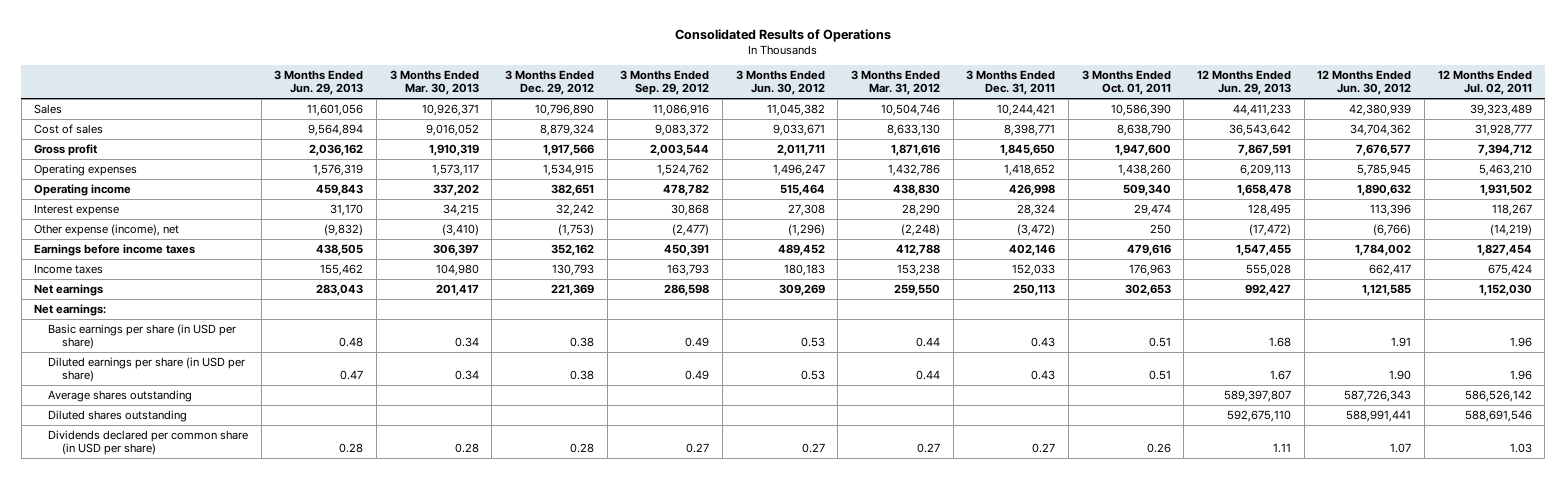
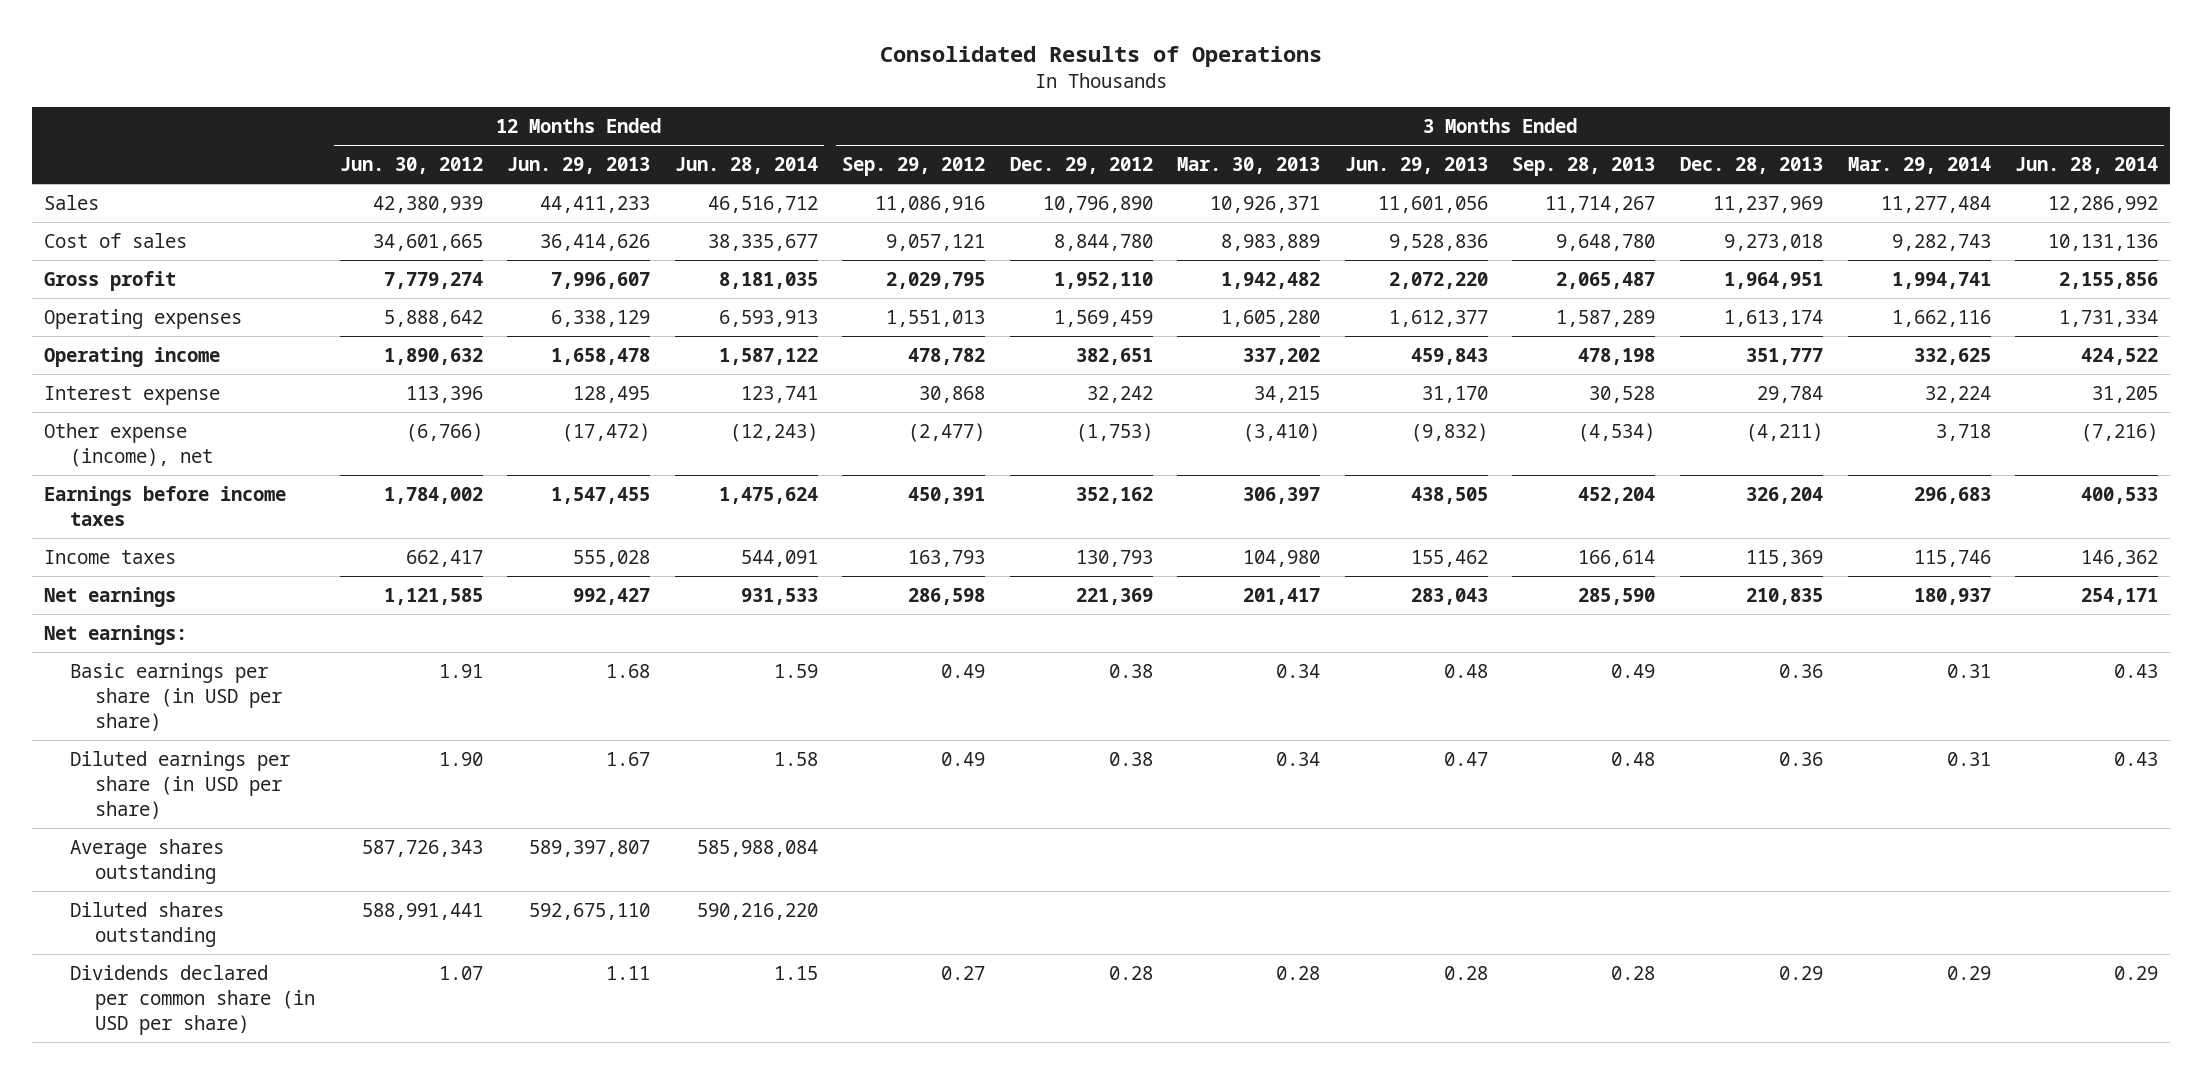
- | 3 Months Ended Jun. 29, 2013 | 3 Months Ended Mar. 30, 2013 | 3 Months Ended Dec. 29, 2012 | 3 Months Ended Sep. 29, 2012 | 3 Months Ended Jun. 30, 2012 | 3 Months Ended Mar. 31, 2012 | 3 Months Ended Dec. 31, 2011 | 3 Months Ended Oct. 01, 2011 | 12 Months Ended Jun. 29, 2013 | 12 Months Ended Jun. 30, 2012 | 12 Months Ended Jul. 02, 2011
+ | 12 Months Ended Jun. 30, 2012 | 12 Months Ended Jun. 29, 2013 | 12 Months Ended Jun. 28, 2014 | 3 Months Ended Sep. 29, 2012 | 3 Months Ended Dec. 29, 2012 | 3 Months Ended Mar. 30, 2013 | 3 Months Ended Jun. 29, 2013 | 3 Months Ended Sep. 28, 2013 | 3 Months Ended Dec. 28, 2013 | 3 Months Ended Mar. 29, 2014 | 3 Months Ended Jun. 28, 2014
- Cost of sales | 9,564,894 | 9,016,052 | 8,879,324 | 9,083,372 | 9,033,671 | 8,633,130 | 8,398,771 | 8,638,790 | 36,543,642 | 34,704,362 | 31,928,777
- Gross profit | 2,036,162 | 1,910,319 | 1,917,566 | 2,003,544 | 2,011,711 | 1,871,616 | 1,845,650 | 1,947,600 | 7,867,591 | 7,676,577 | 7,394,712
- Operating expenses | 1,576,319 | 1,573,117 | 1,534,915 | 1,524,762 | 1,496,247 | 1,432,786 | 1,418,652 | 1,438,260 | 6,209,113 | 5,785,945 | 5,463,210
+ Cost of sales | 34,601,665 | 36,414,626 | 38,335,677 | 9,057,121 | 8,844,780 | 8,983,889 | 9,528,836 | 9,648,780 | 9,273,018 | 9,282,743 | 10,131,136
+ Gross profit | 7,779,274 | 7,996,607 | 8,181,035 | 2,029,795 | 1,952,110 | 1,942,482 | 2,072,220 | 2,065,487 | 1,964,951 | 1,994,741 | 2,155,856
+ Operating expenses | 5,888,642 | 6,338,129 | 6,593,913 | 1,551,013 | 1,569,459 | 1,605,280 | 1,612,377 | 1,587,289 | 1,613,174 | 1,662,116 | 1,731,334

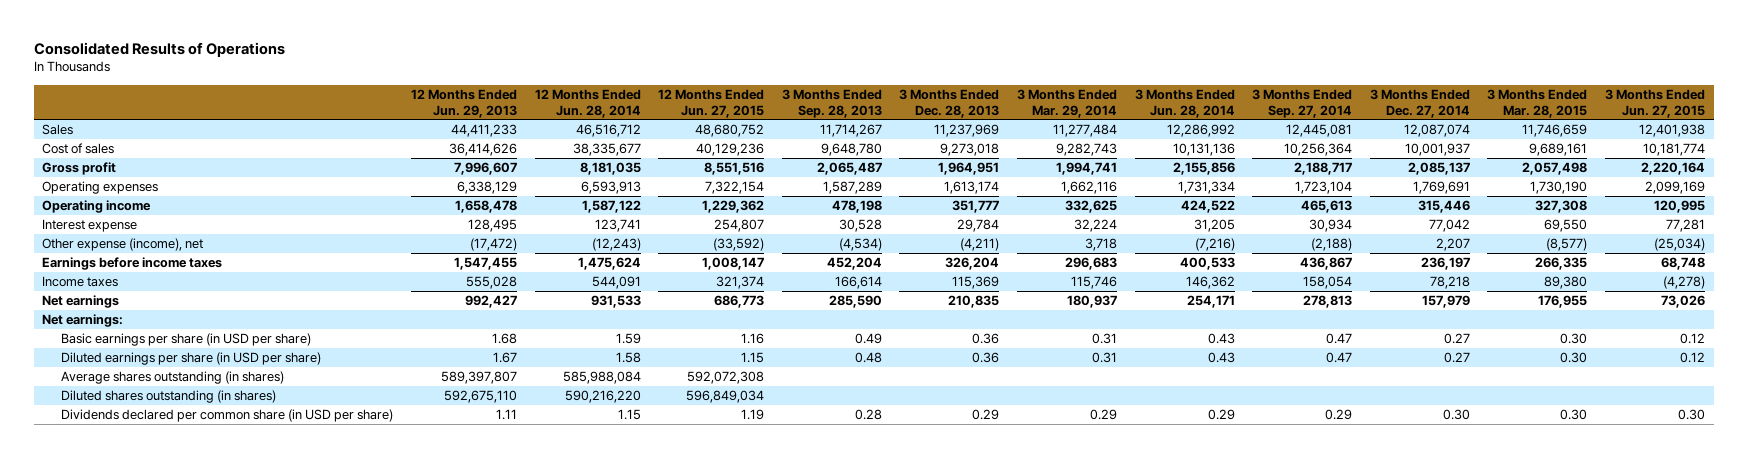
- | 12 Months Ended Jun. 30, 2012 | 12 Months Ended Jun. 29, 2013 | 12 Months Ended Jun. 28, 2014 | 3 Months Ended Sep. 29, 2012 | 3 Months Ended Dec. 29, 2012 | 3 Months Ended Mar. 30, 2013 | 3 Months Ended Jun. 29, 2013 | 3 Months Ended Sep. 28, 2013 | 3 Months Ended Dec. 28, 2013 | 3 Months Ended Mar. 29, 2014 | 3 Months Ended Jun. 28, 2014
+ | 12 Months Ended Jun. 29, 2013 | 12 Months Ended Jun. 28, 2014 | 12 Months Ended Jun. 27, 2015 | 3 Months Ended Sep. 28, 2013 | 3 Months Ended Dec. 28, 2013 | 3 Months Ended Mar. 29, 2014 | 3 Months Ended Jun. 28, 2014 | 3 Months Ended Sep. 27, 2014 | 3 Months Ended Dec. 27, 2014 | 3 Months Ended Mar. 28, 2015 | 3 Months Ended Jun. 27, 2015
- Average shares outstanding | 587,726,343 | 589,397,807 | 585,988,084 | | | | | | | |
- Diluted shares outstanding | 588,991,441 | 592,675,110 | 590,216,220 | | | | | | | |
+ Average shares outstanding (in shares) | 589,397,807 | 585,988,084 | 592,072,308 | | | | | | | |
+ Diluted shares outstanding (in shares) | 592,675,110 | 590,216,220 | 596,849,034 | | | | | | | |

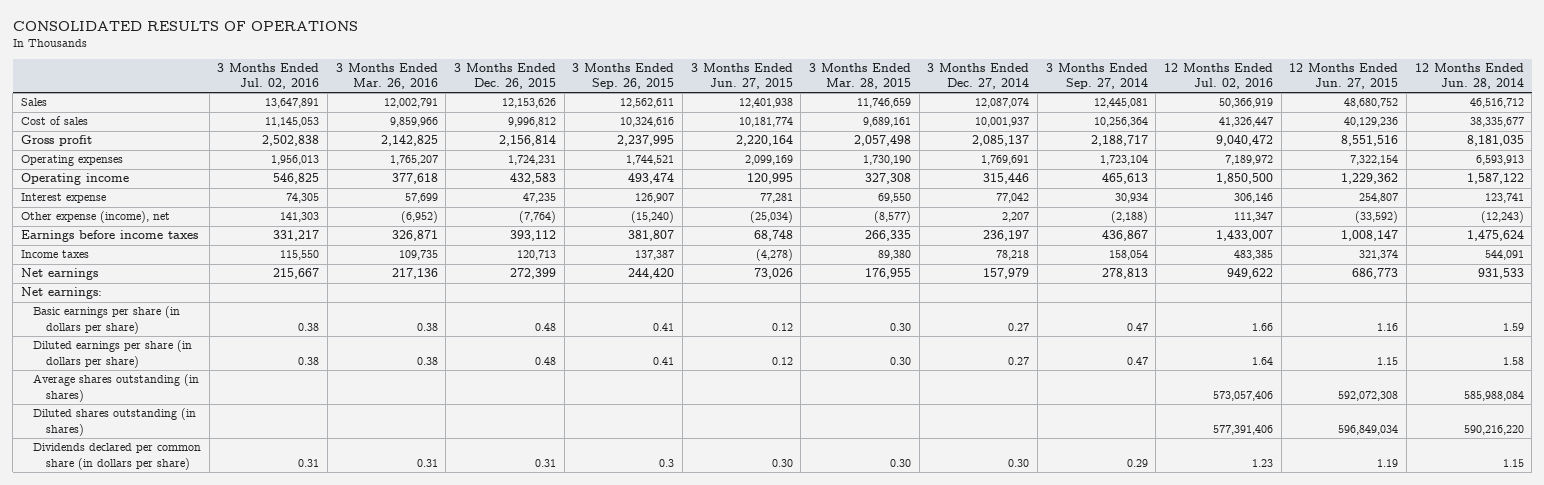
- Consolidated Results of Operations
+ CONSOLIDATED RESULTS OF OPERATIONS
- | 12 Months Ended Jun. 29, 2013 | 12 Months Ended Jun. 28, 2014 | 12 Months Ended Jun. 27, 2015 | 3 Months Ended Sep. 28, 2013 | 3 Months Ended Dec. 28, 2013 | 3 Months Ended Mar. 29, 2014 | 3 Months Ended Jun. 28, 2014 | 3 Months Ended Sep. 27, 2014 | 3 Months Ended Dec. 27, 2014 | 3 Months Ended Mar. 28, 2015 | 3 Months Ended Jun. 27, 2015
+ | 3 Months Ended Jul. 02, 2016 | 3 Months Ended Mar. 26, 2016 | 3 Months Ended Dec. 26, 2015 | 3 Months Ended Sep. 26, 2015 | 3 Months Ended Jun. 27, 2015 | 3 Months Ended Mar. 28, 2015 | 3 Months Ended Dec. 27, 2014 | 3 Months Ended Sep. 27, 2014 | 12 Months Ended Jul. 02, 2016 | 12 Months Ended Jun. 27, 2015 | 12 Months Ended Jun. 28, 2014
- Basic earnings per share (in USD per share) | 1.68 | 1.59 | 1.16 | 0.49 | 0.36 | 0.31 | 0.43 | 0.47 | 0.27 | 0.30 | 0.12
- Diluted earnings per share (in USD per share) | 1.67 | 1.58 | 1.15 | 0.48 | 0.36 | 0.31 | 0.43 | 0.47 | 0.27 | 0.30 | 0.12
+ Basic earnings per share (in dollars per share) | 0.38 | 0.38 | 0.48 | 0.41 | 0.12 | 0.30 | 0.27 | 0.47 | 1.66 | 1.16 | 1.59
+ Diluted earnings per share (in dollars per share) | 0.38 | 0.38 | 0.48 | 0.41 | 0.12 | 0.30 | 0.27 | 0.47 | 1.64 | 1.15 | 1.58
- Dividends declared per common share (in USD per share) | 1.11 | 1.15 | 1.19 | 0.28 | 0.29 | 0.29 | 0.29 | 0.29 | 0.30 | 0.30 | 0.30
+ Dividends declared per common share (in dollars per share) | 0.31 | 0.31 | 0.31 | 0.3 | 0.30 | 0.30 | 0.30 | 0.29 | 1.23 | 1.19 | 1.15

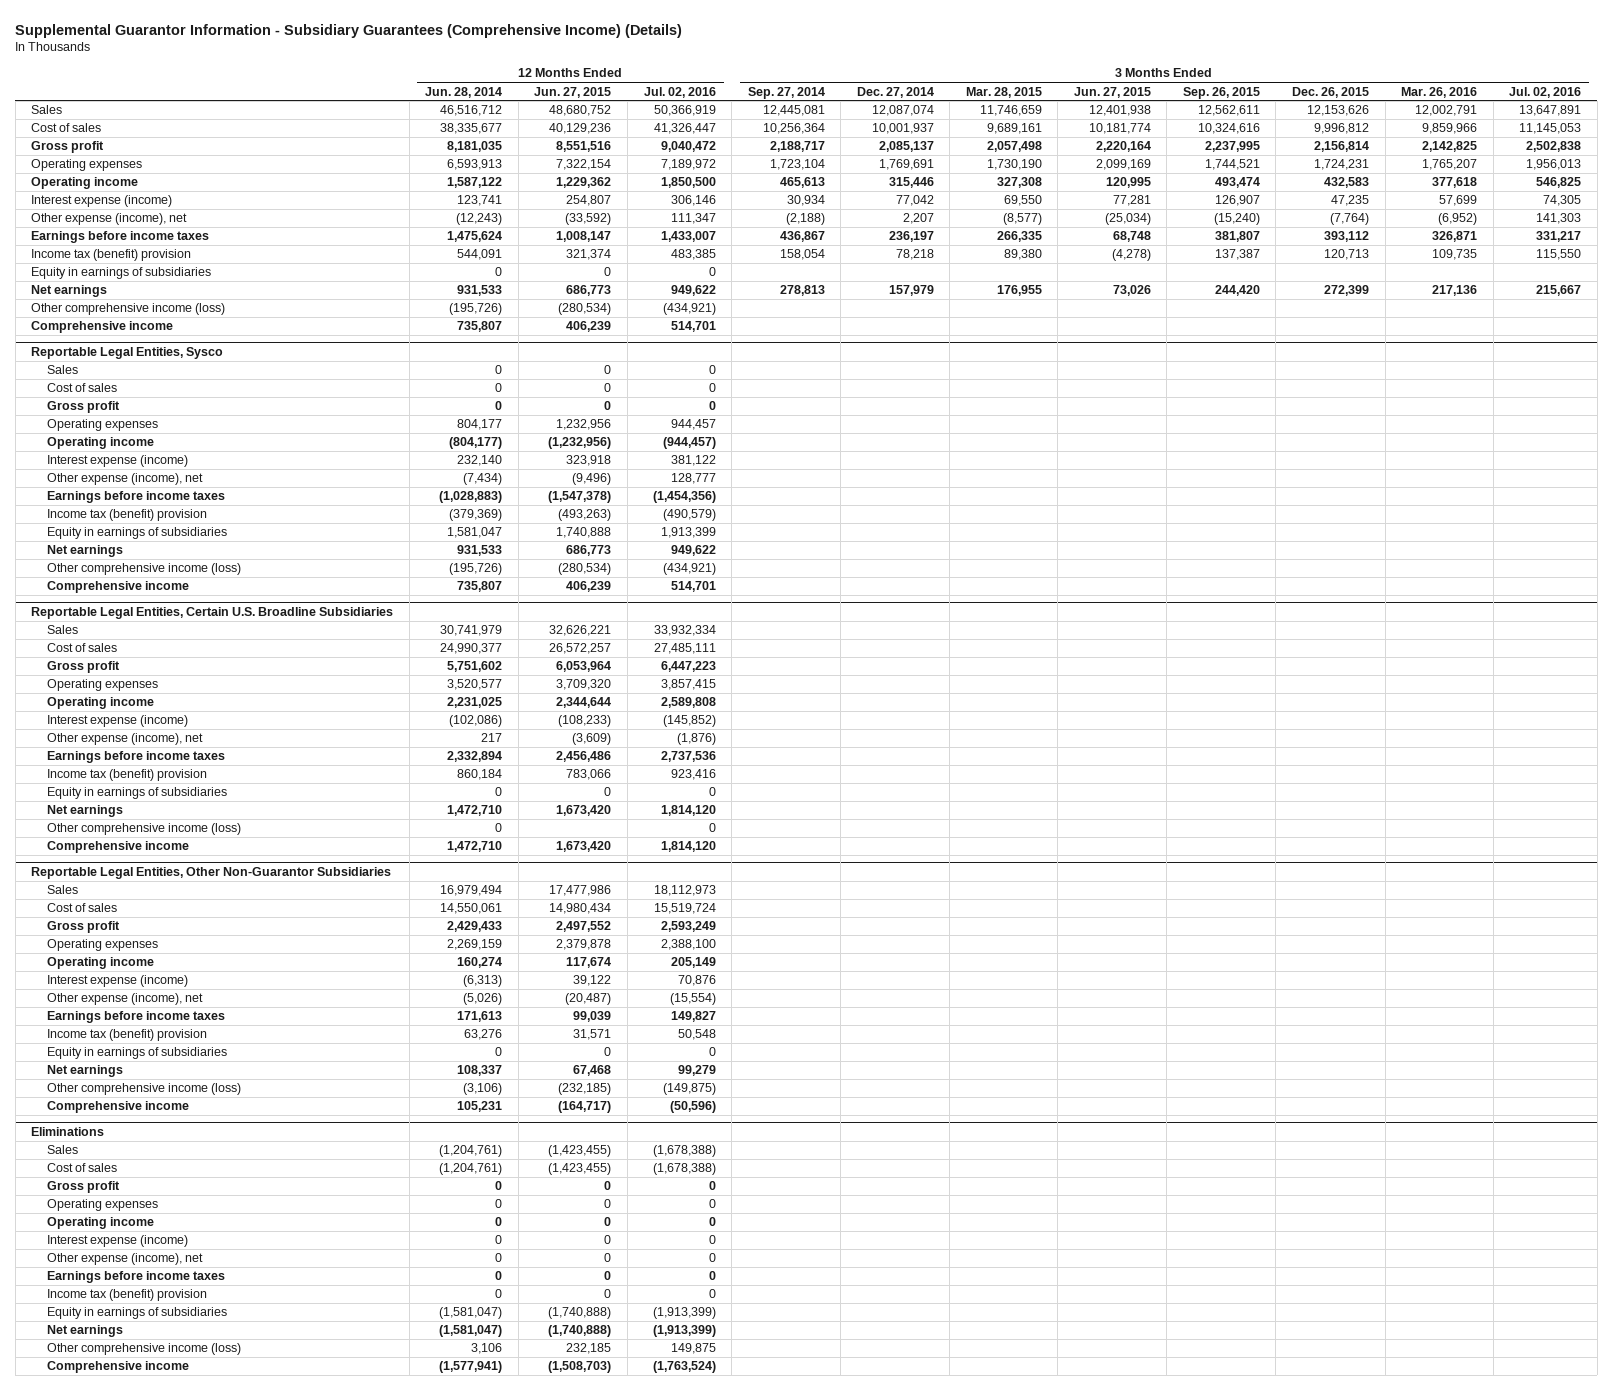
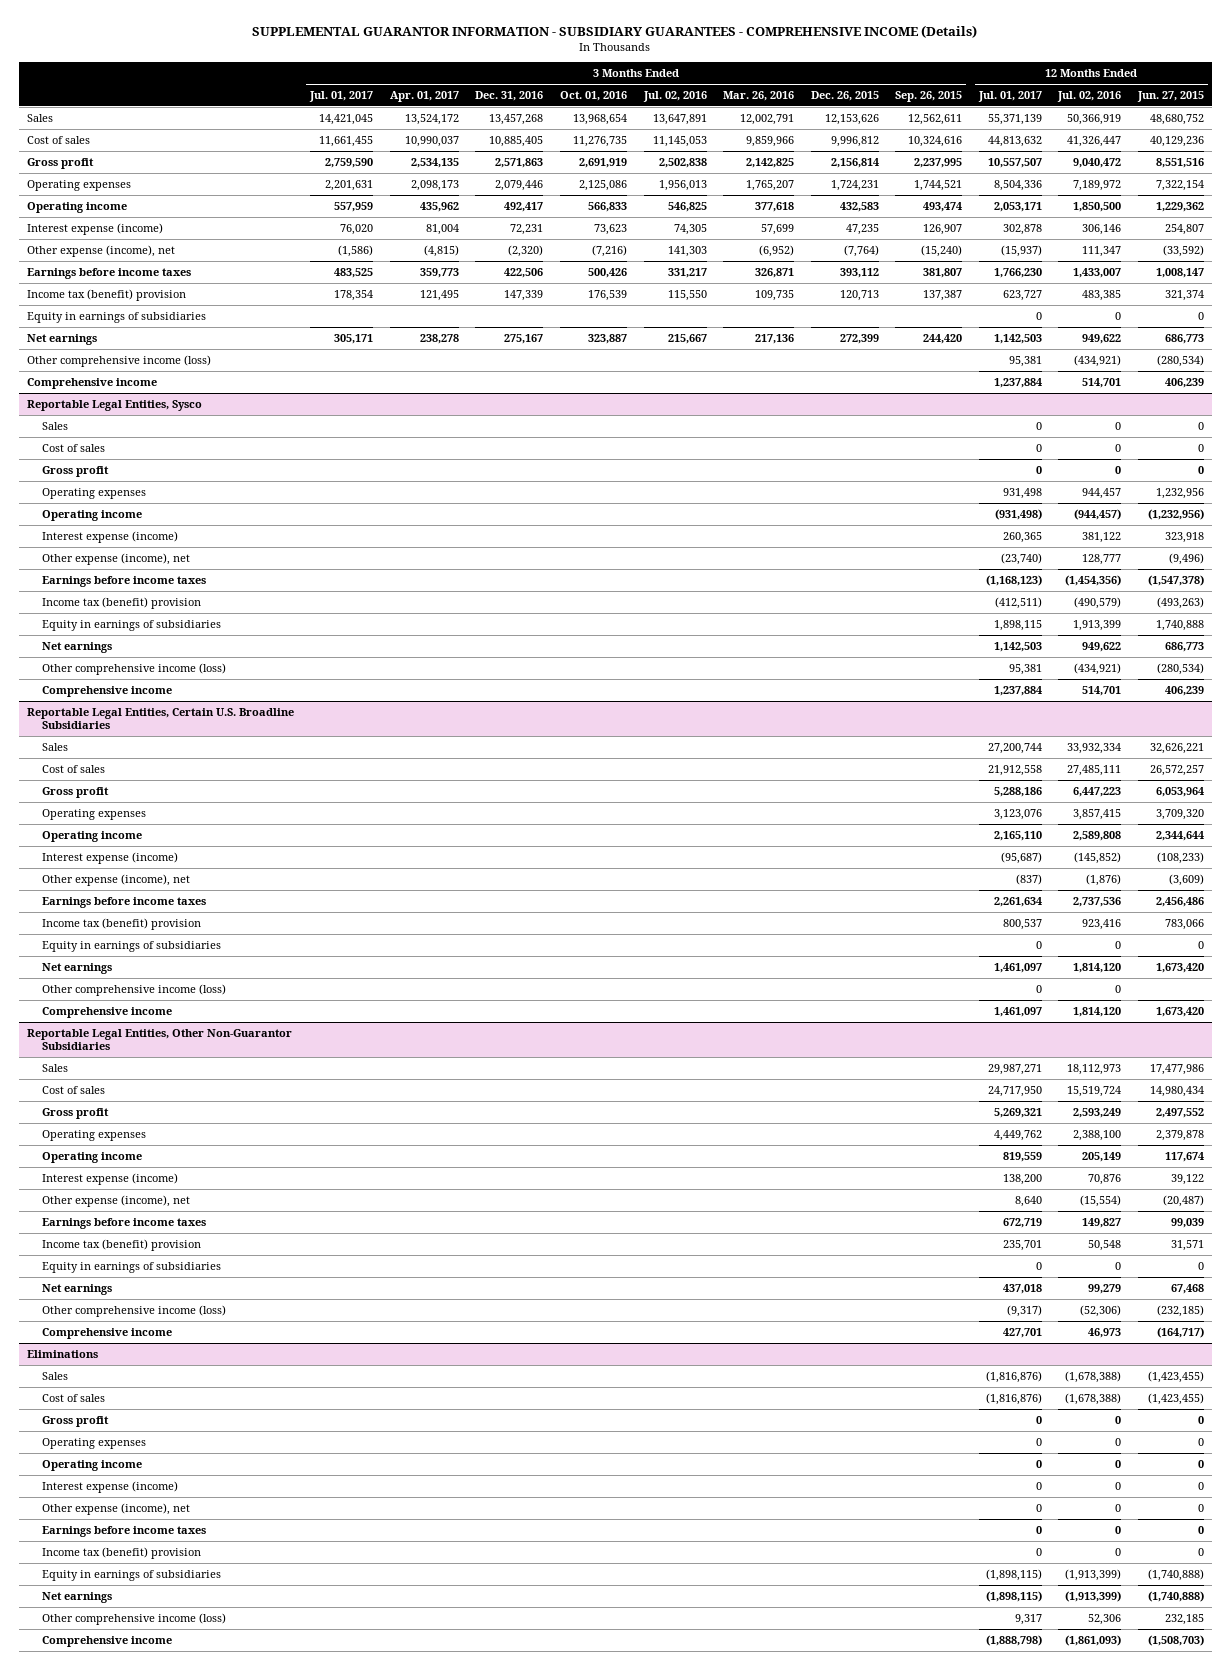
- Supplemental Guarantor Information - Subsidiary Guarantees (Comprehensive Income) (Details)
+ SUPPLEMENTAL GUARANTOR INFORMATION - SUBSIDIARY GUARANTEES - COMPREHENSIVE INCOME (Details)
- | 12 Months Ended Jun. 28, 2014 | 12 Months Ended Jun. 27, 2015 | 12 Months Ended Jul. 02, 2016 | 3 Months Ended Sep. 27, 2014 | 3 Months Ended Dec. 27, 2014 | 3 Months Ended Mar. 28, 2015 | 3 Months Ended Jun. 27, 2015 | 3 Months Ended Sep. 26, 2015 | 3 Months Ended Dec. 26, 2015 | 3 Months Ended Mar. 26, 2016 | 3 Months Ended Jul. 02, 2016
+ | 3 Months Ended Jul. 01, 2017 | 3 Months Ended Apr. 01, 2017 | 3 Months Ended Dec. 31, 2016 | 3 Months Ended Oct. 01, 2016 | 3 Months Ended Jul. 02, 2016 | 3 Months Ended Mar. 26, 2016 | 3 Months Ended Dec. 26, 2015 | 3 Months Ended Sep. 26, 2015 | 12 Months Ended Jul. 01, 2017 | 12 Months Ended Jul. 02, 2016 | 12 Months Ended Jun. 27, 2015
@ Reportable Legal Entities, Other Non-Guarantor Subsidiaries
- Other comprehensive income (loss) | (3,106) | (232,185) | (149,875) | | | | | | | |
- Comprehensive income | 105,231 | (164,717) | (50,596) | | | | | | | |
+ Other comprehensive income (loss) | | | | | | | | | (9,317) | (52,306) | (232,185)
+ Comprehensive income | | | | | | | | | 427,701 | 46,973 | (164,717)
@ Eliminations
- Other comprehensive income (loss) | 3,106 | 232,185 | 149,875 | | | | | | | |
- Comprehensive income | (1,577,941) | (1,508,703) | (1,763,524) | | | | | | | |
+ Other comprehensive income (loss) | | | | | | | | | 9,317 | 52,306 | 232,185
+ Comprehensive income | | | | | | | | | (1,888,798) | (1,861,093) | (1,508,703)

